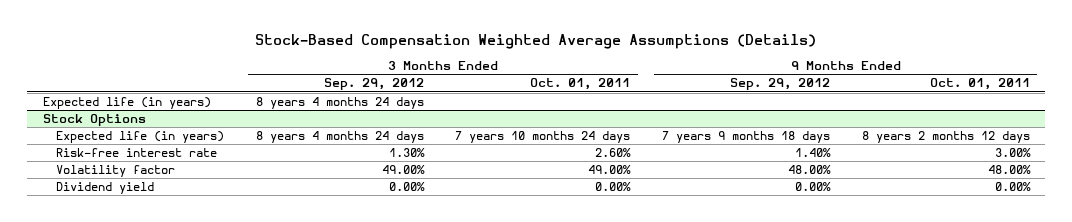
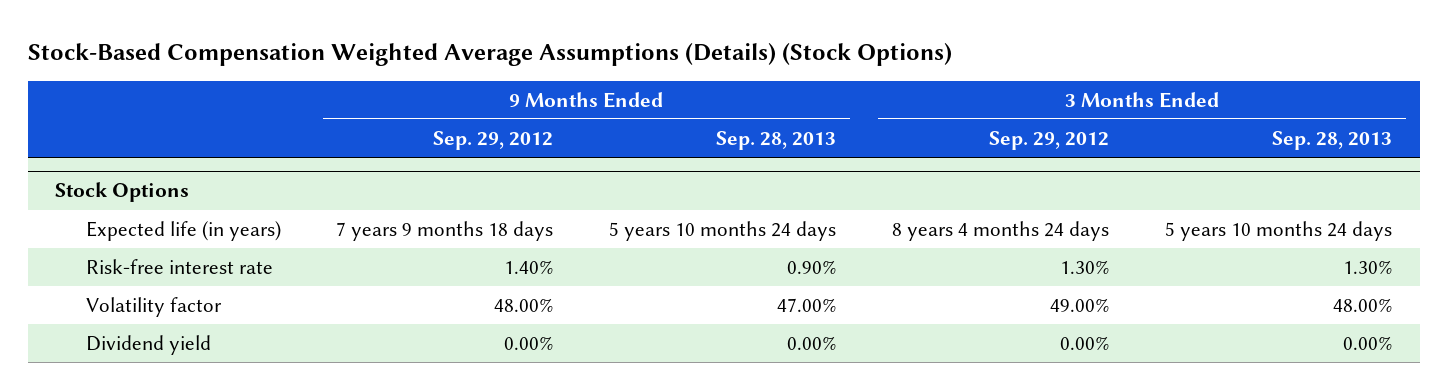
- Stock-Based Compensation Weighted Average Assumptions (Details)
+ Stock-Based Compensation Weighted Average Assumptions (Details) (Stock Options)
- | 3 Months Ended Sep. 29, 2012 | 3 Months Ended Oct. 01, 2011 | 9 Months Ended Sep. 29, 2012 | 9 Months Ended Oct. 01, 2011
+ | 9 Months Ended Sep. 29, 2012 | 9 Months Ended Sep. 28, 2013 | 3 Months Ended Sep. 29, 2012 | 3 Months Ended Sep. 28, 2013
- Expected life (in years) | 8 years 4 months 24 days | | |

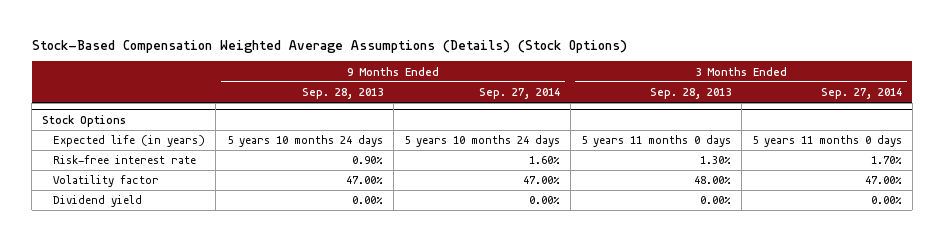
- | 9 Months Ended Sep. 29, 2012 | 9 Months Ended Sep. 28, 2013 | 3 Months Ended Sep. 29, 2012 | 3 Months Ended Sep. 28, 2013
+ | 9 Months Ended Sep. 28, 2013 | 9 Months Ended Sep. 27, 2014 | 3 Months Ended Sep. 28, 2013 | 3 Months Ended Sep. 27, 2014
@ Stock Options
- Expected life (in years) | 7 years 9 months 18 days | 5 years 10 months 24 days | 8 years 4 months 24 days | 5 years 10 months 24 days
+ Expected life (in years) | 5 years 10 months 24 days | 5 years 10 months 24 days | 5 years 11 months 0 days | 5 years 11 months 0 days

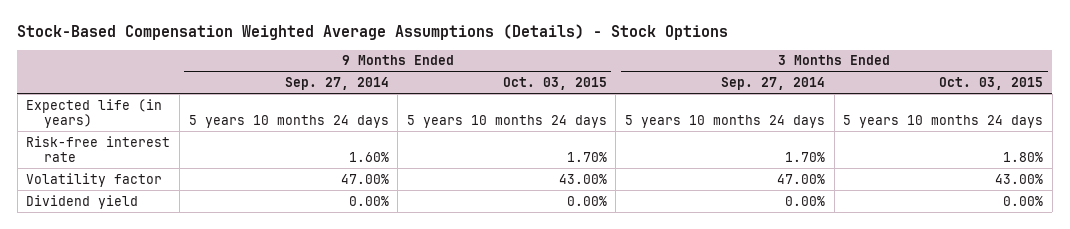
- Stock-Based Compensation Weighted Average Assumptions (Details) (Stock Options)
+ Stock-Based Compensation Weighted Average Assumptions (Details) - Stock Options
- | 9 Months Ended Sep. 28, 2013 | 9 Months Ended Sep. 27, 2014 | 3 Months Ended Sep. 28, 2013 | 3 Months Ended Sep. 27, 2014
+ | 9 Months Ended Sep. 27, 2014 | 9 Months Ended Oct. 03, 2015 | 3 Months Ended Sep. 27, 2014 | 3 Months Ended Oct. 03, 2015
- Stock Options
- Expected life (in years) | 5 years 10 months 24 days | 5 years 10 months 24 days | 5 years 11 months 0 days | 5 years 11 months 0 days
+ Expected life (in years) | 5 years 10 months 24 days | 5 years 10 months 24 days | 5 years 10 months 24 days | 5 years 10 months 24 days

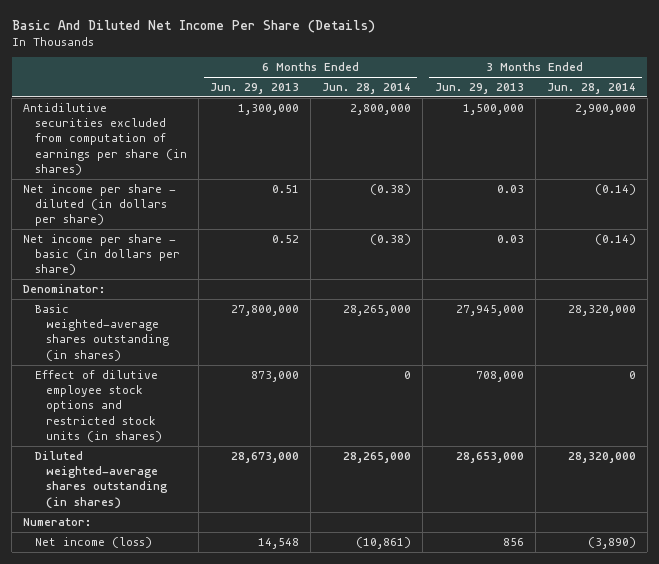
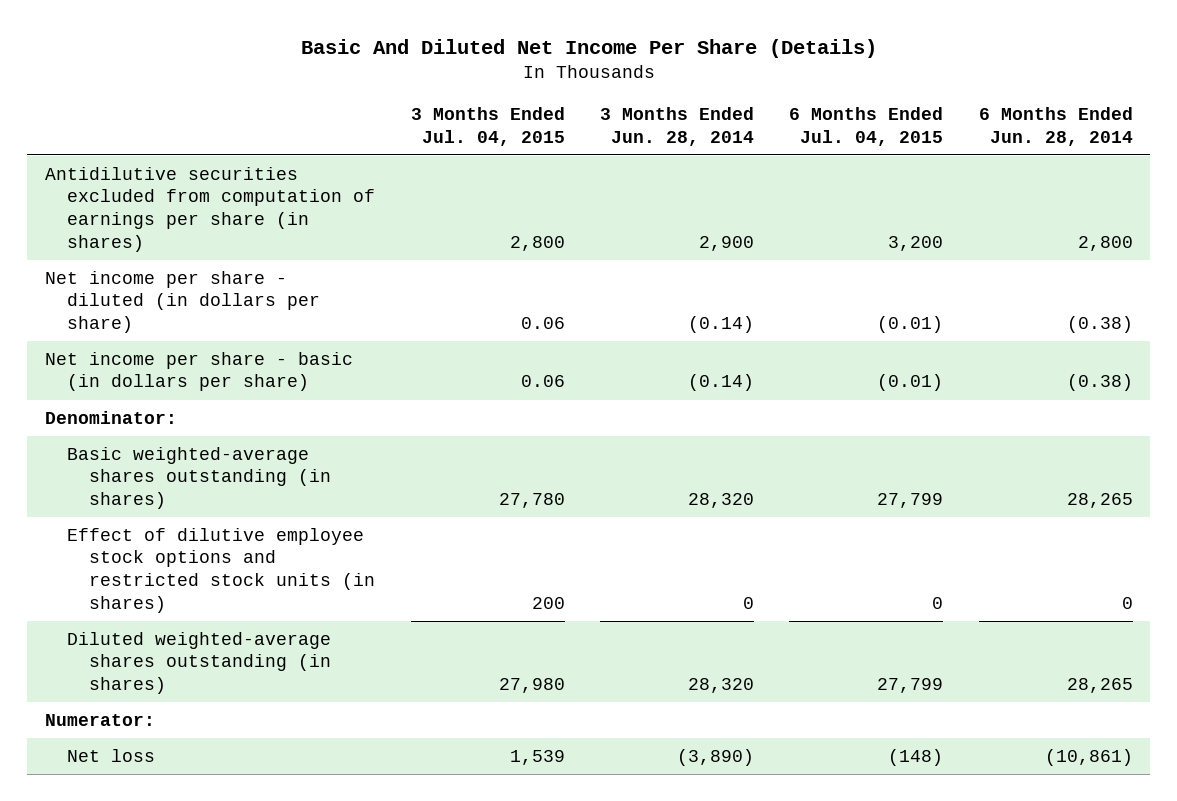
- | 6 Months Ended Jun. 29, 2013 | 6 Months Ended Jun. 28, 2014 | 3 Months Ended Jun. 29, 2013 | 3 Months Ended Jun. 28, 2014
+ | 3 Months Ended Jul. 04, 2015 | 3 Months Ended Jun. 28, 2014 | 6 Months Ended Jul. 04, 2015 | 6 Months Ended Jun. 28, 2014
- Antidilutive securities excluded from computation of earnings per share (in shares) | 1,300,000 | 2,800,000 | 1,500,000 | 2,900,000
+ Antidilutive securities excluded from computation of earnings per share (in shares) | 2,800 | 2,900 | 3,200 | 2,800
- Basic weighted-average shares outstanding (in shares) | 27,800,000 | 28,265,000 | 27,945,000 | 28,320,000
+ Basic weighted-average shares outstanding (in shares) | 27,780 | 28,320 | 27,799 | 28,265
- Diluted weighted-average shares outstanding (in shares) | 28,673,000 | 28,265,000 | 28,653,000 | 28,320,000
+ Diluted weighted-average shares outstanding (in shares) | 27,980 | 28,320 | 27,799 | 28,265
- Net income (loss) | 14,548 | (10,861) | 856 | (3,890)
+ Net loss | 1,539 | (3,890) | (148) | (10,861)

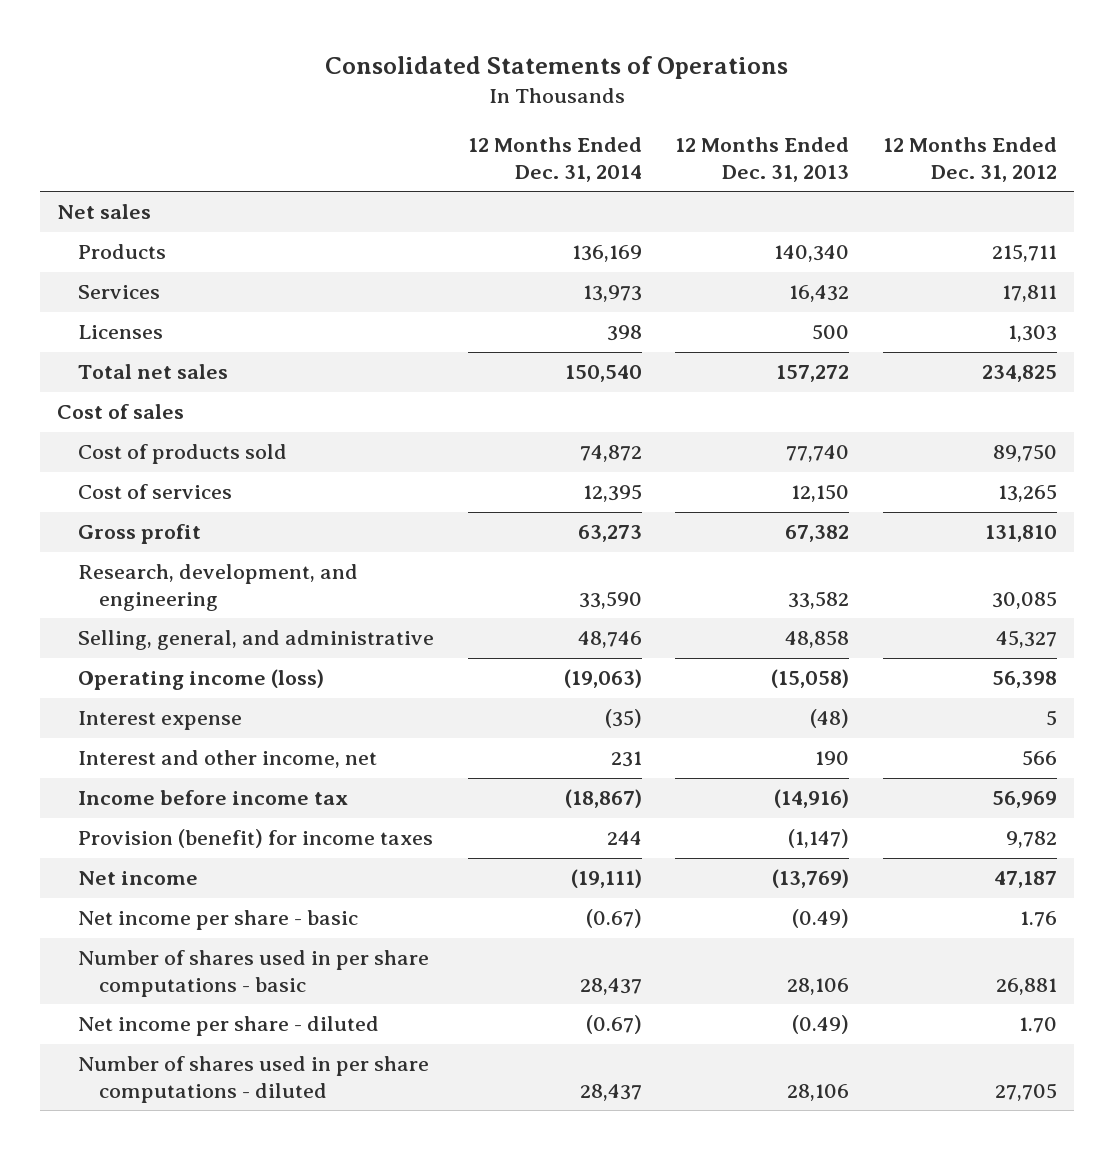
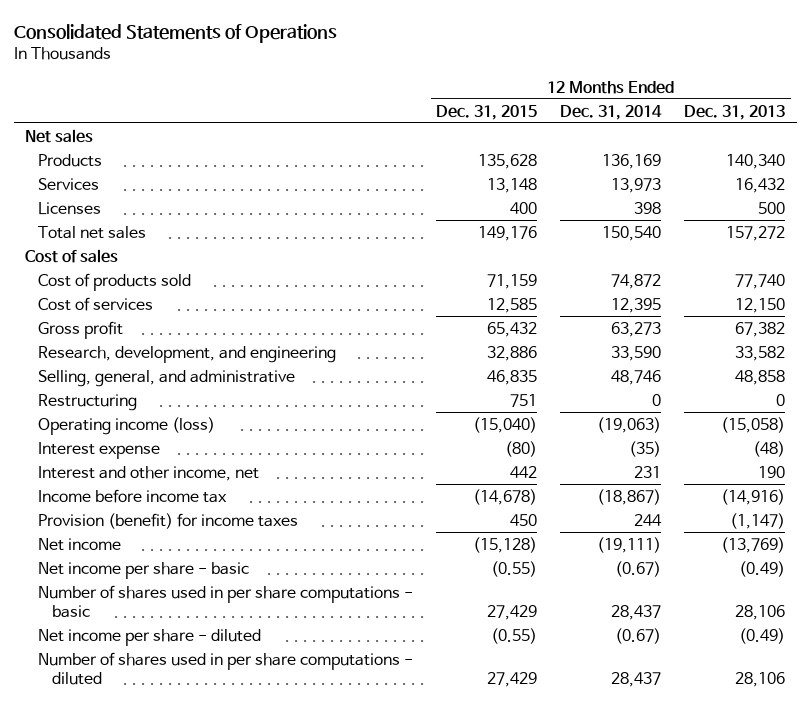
- | 12 Months Ended Dec. 31, 2014 | 12 Months Ended Dec. 31, 2013 | 12 Months Ended Dec. 31, 2012
+ | 12 Months Ended Dec. 31, 2015 | 12 Months Ended Dec. 31, 2014 | 12 Months Ended Dec. 31, 2013
+ Restructuring | 751 | 0 | 0

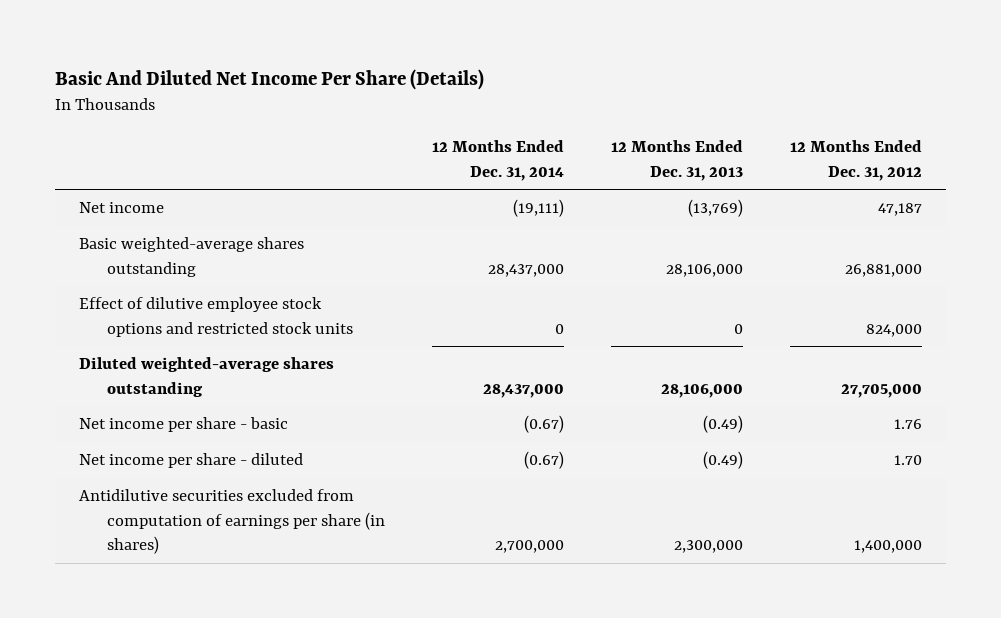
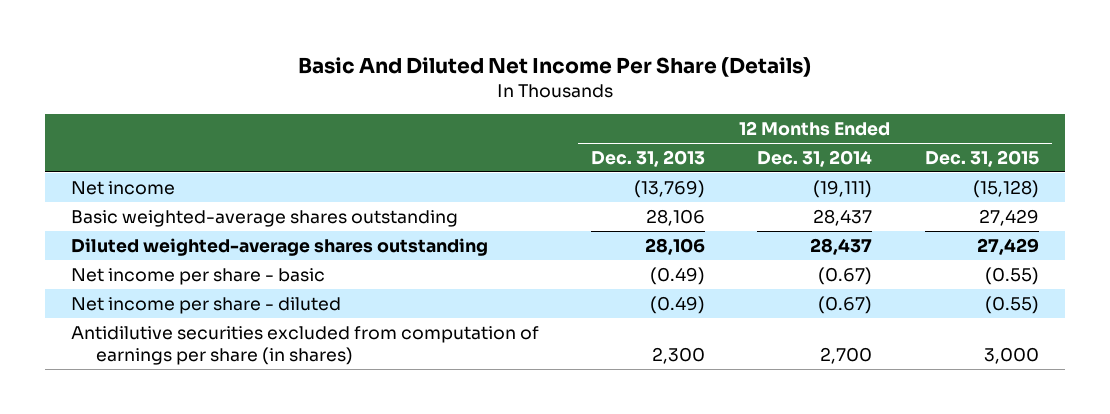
- | 12 Months Ended Dec. 31, 2014 | 12 Months Ended Dec. 31, 2013 | 12 Months Ended Dec. 31, 2012
+ | 12 Months Ended Dec. 31, 2013 | 12 Months Ended Dec. 31, 2014 | 12 Months Ended Dec. 31, 2015
- Basic weighted-average shares outstanding | 28,437,000 | 28,106,000 | 26,881,000
- Effect of dilutive employee stock options and restricted stock units | 0 | 0 | 824,000
- Diluted weighted-average shares outstanding | 28,437,000 | 28,106,000 | 27,705,000
+ Basic weighted-average shares outstanding | 28,106 | 28,437 | 27,429
+ Diluted weighted-average shares outstanding | 28,106 | 28,437 | 27,429
- Antidilutive securities excluded from computation of earnings per share (in shares) | 2,700,000 | 2,300,000 | 1,400,000
+ Antidilutive securities excluded from computation of earnings per share (in shares) | 2,300 | 2,700 | 3,000

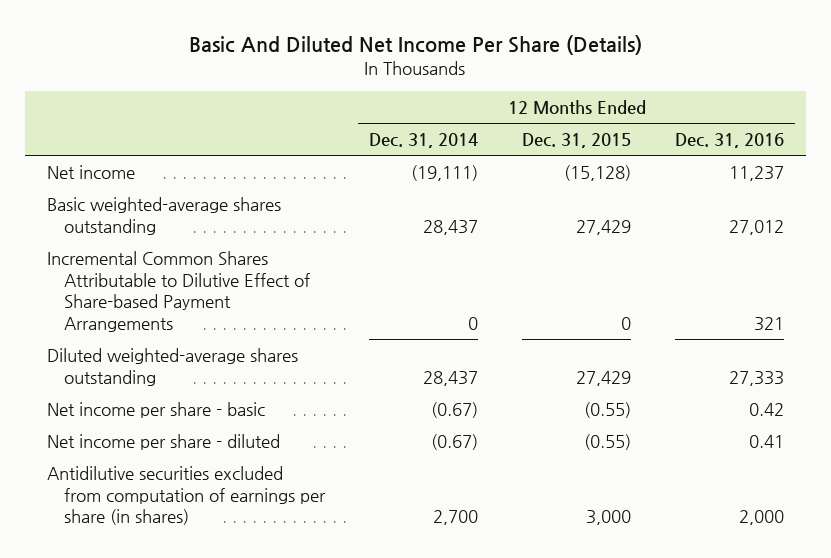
- | 12 Months Ended Dec. 31, 2013 | 12 Months Ended Dec. 31, 2014 | 12 Months Ended Dec. 31, 2015
+ | 12 Months Ended Dec. 31, 2014 | 12 Months Ended Dec. 31, 2015 | 12 Months Ended Dec. 31, 2016
+ Incremental Common Shares Attributable to Dilutive Effect of Share-based Payment Arrangements | 0 | 0 | 321

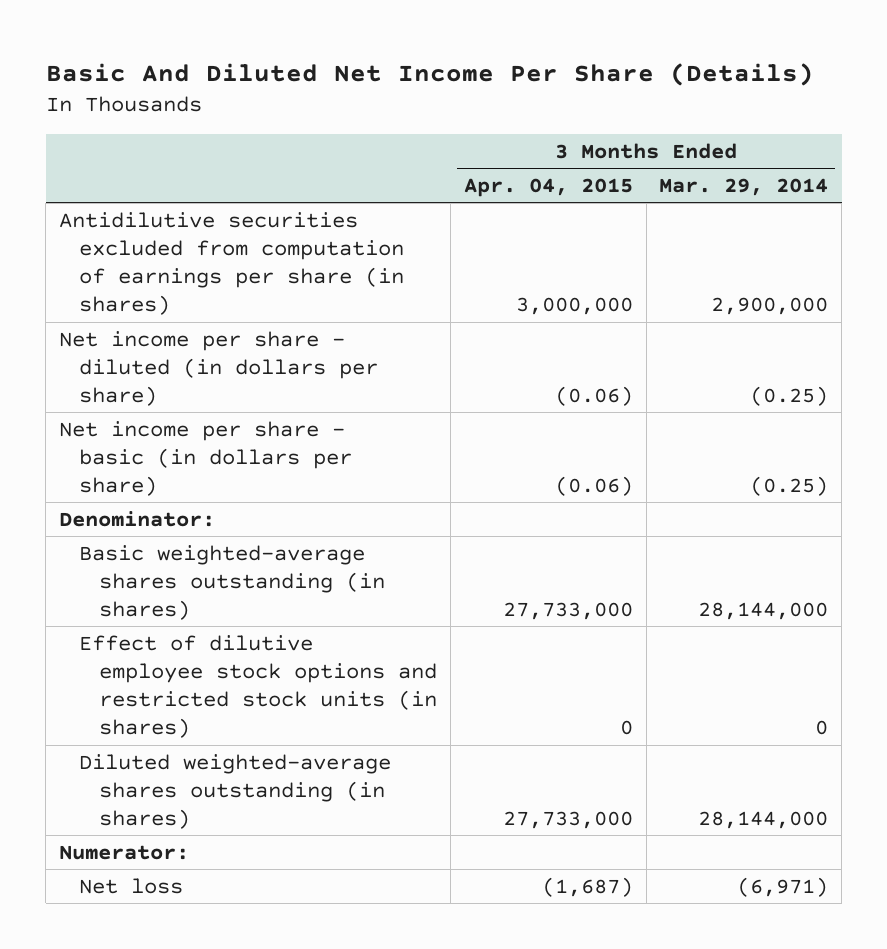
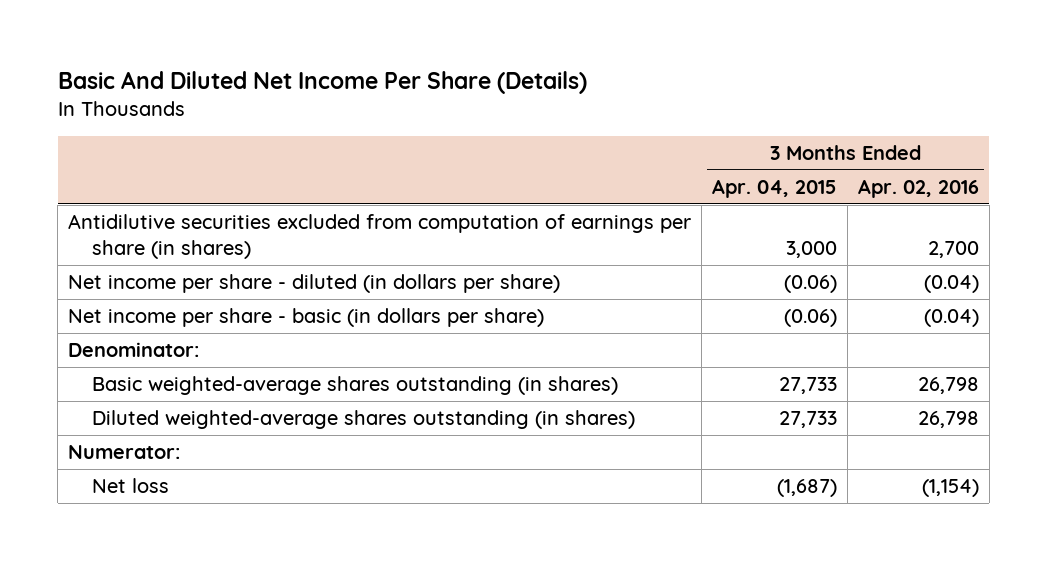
- | 3 Months Ended Apr. 04, 2015 | 3 Months Ended Mar. 29, 2014
+ | 3 Months Ended Apr. 04, 2015 | 3 Months Ended Apr. 02, 2016
- Antidilutive securities excluded from computation of earnings per share (in shares) | 3,000,000 | 2,900,000
+ Antidilutive securities excluded from computation of earnings per share (in shares) | 3,000 | 2,700
- Basic weighted-average shares outstanding (in shares) | 27,733,000 | 28,144,000
- Effect of dilutive employee stock options and restricted stock units (in shares) | 0 | 0
- Diluted weighted-average shares outstanding (in shares) | 27,733,000 | 28,144,000
+ Basic weighted-average shares outstanding (in shares) | 27,733 | 26,798
+ Diluted weighted-average shares outstanding (in shares) | 27,733 | 26,798

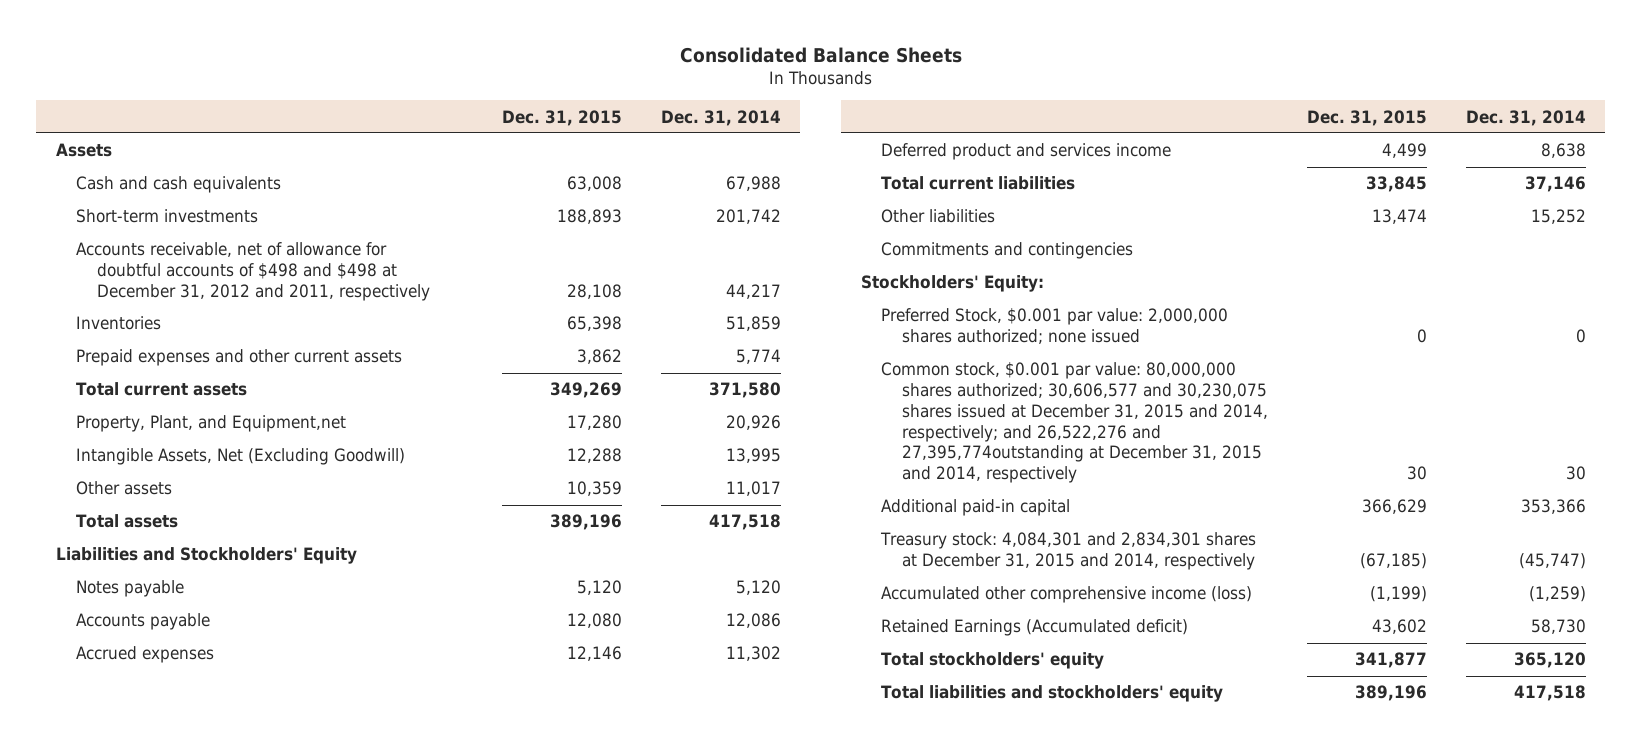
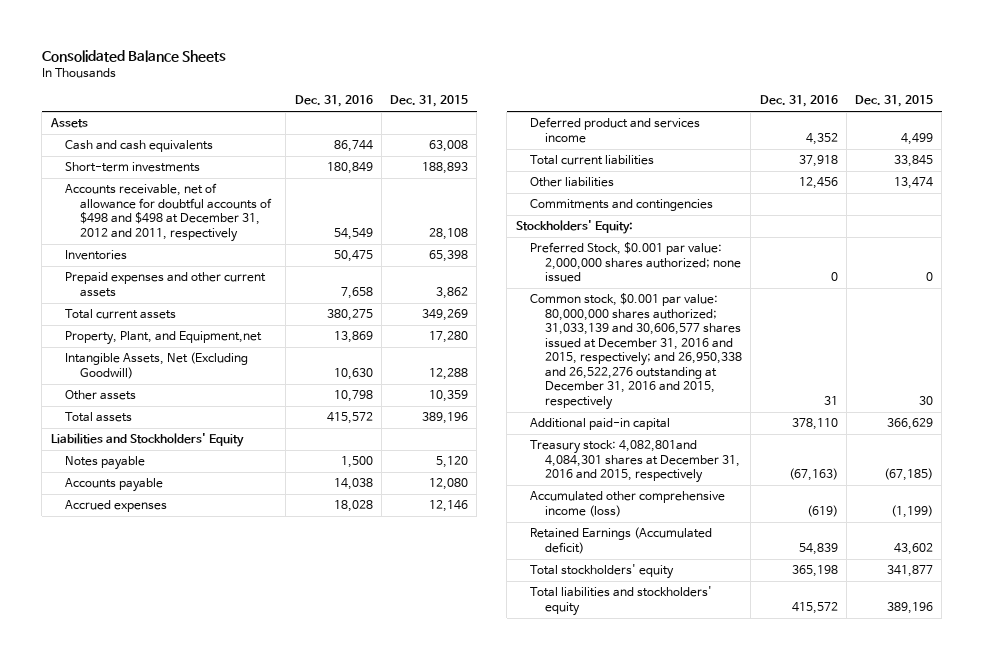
- | Dec. 31, 2015 | Dec. 31, 2014
+ | Dec. 31, 2016 | Dec. 31, 2015
- Common stock, $0.001 par value: 80,000,000 shares authorized; 30,606,577 and 30,230,075 shares issued at December 31, 2015 and 2014, respectively; and 26,522,276 and 27,395,774outstanding at December 31, 2015 and 2014, respectively | 30 | 30
+ Common stock, $0.001 par value: 80,000,000 shares authorized; 31,033,139 and 30,606,577 shares issued at December 31, 2016 and 2015, respectively; and 26,950,338 and 26,522,276 outstanding at December 31, 2016 and 2015, respectively | 31 | 30
- Treasury stock: 4,084,301 and 2,834,301 shares at December 31, 2015 and 2014, respectively | (67,185) | (45,747)
+ Treasury stock: 4,082,801and 4,084,301 shares at December 31, 2016 and 2015, respectively | (67,163) | (67,185)

